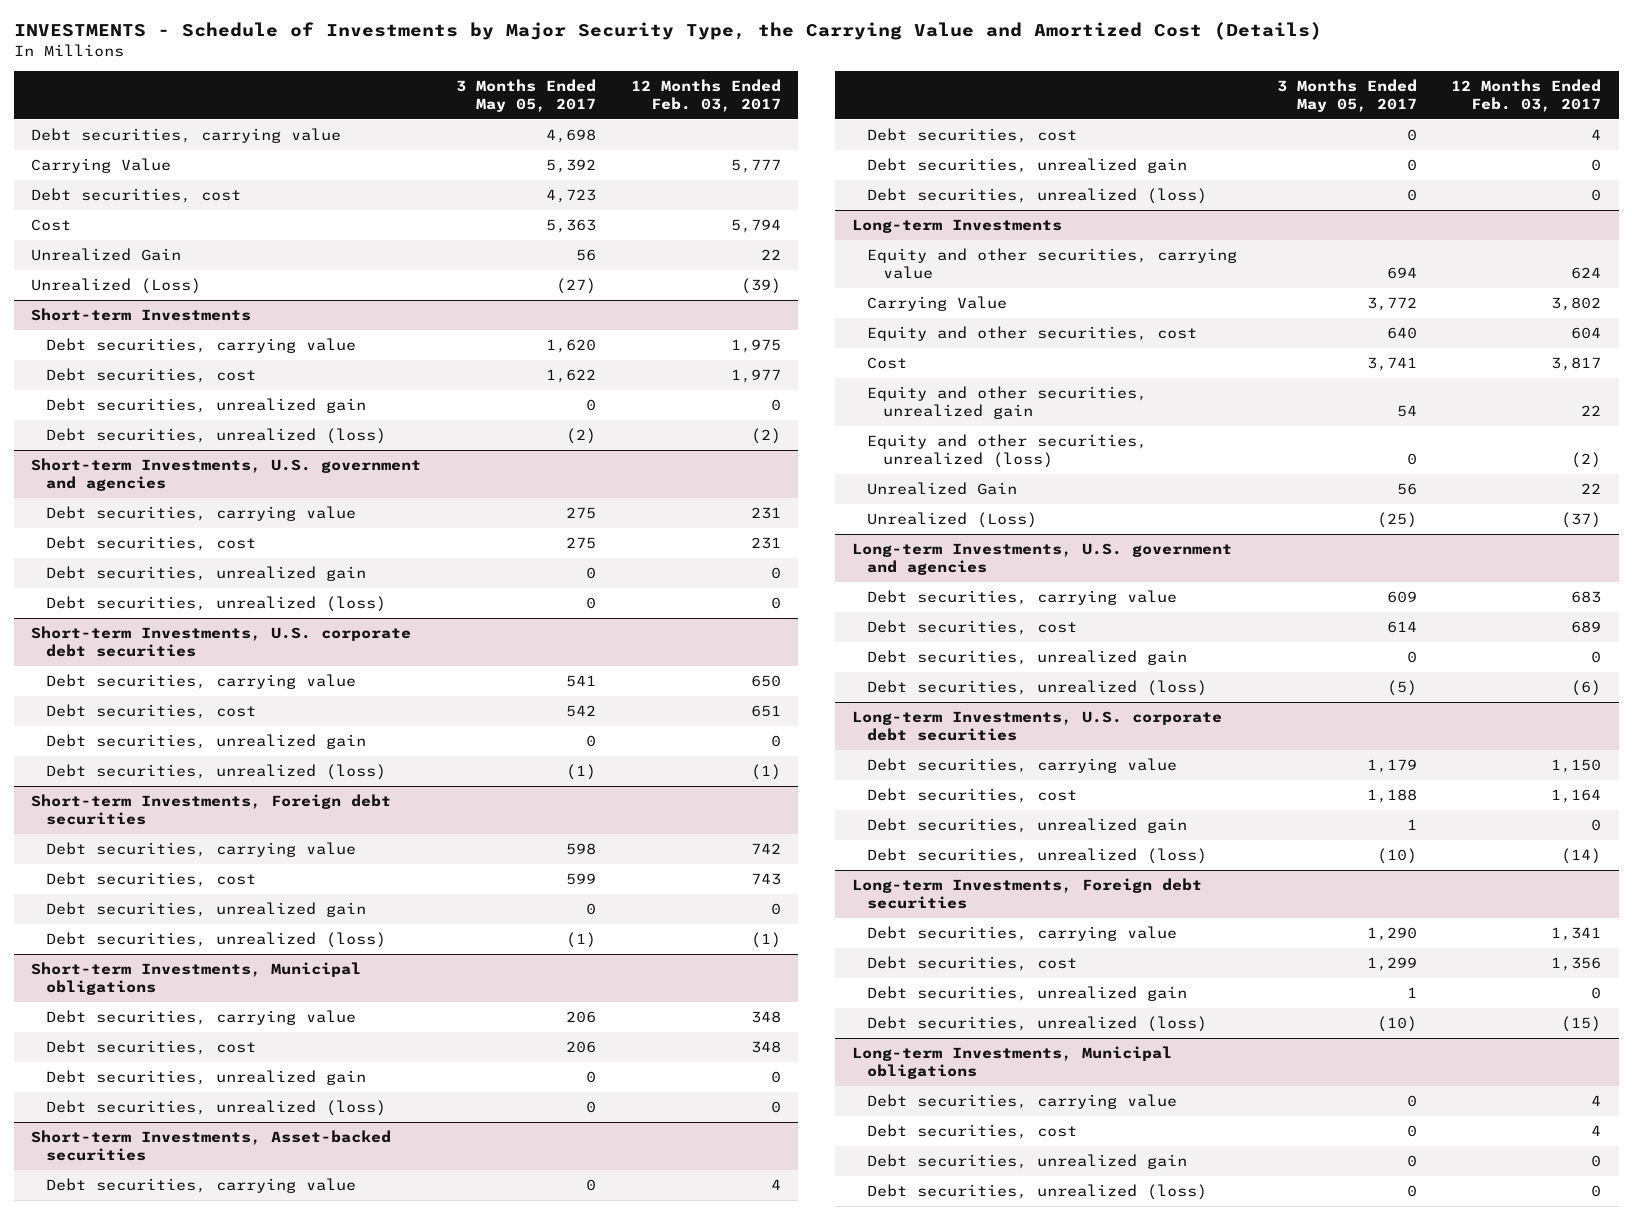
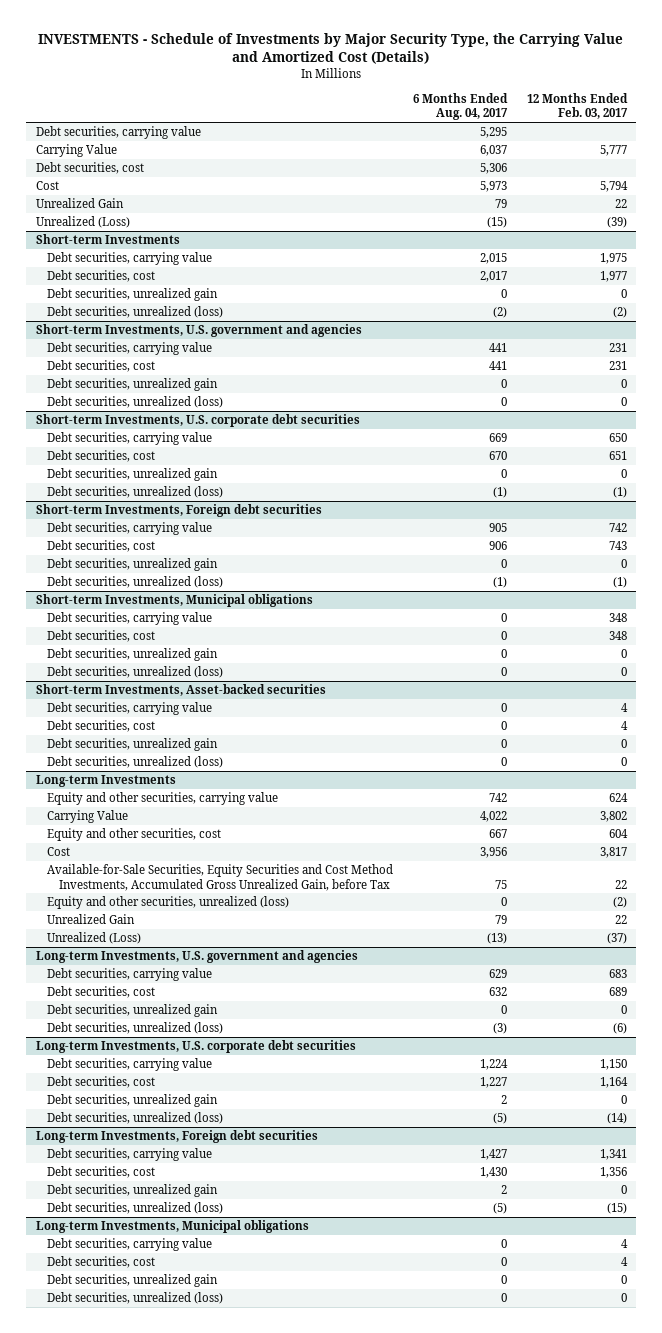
- | 3 Months Ended May 05, 2017 | 12 Months Ended Feb. 03, 2017
+ | 6 Months Ended Aug. 04, 2017 | 12 Months Ended Feb. 03, 2017
@ Long-term Investments
- Equity and other securities, unrealized gain | 54 | 22
+ Available-for-Sale Securities, Equity Securities and Cost Method Investments, Accumulated Gross Unrealized Gain, before Tax | 75 | 22

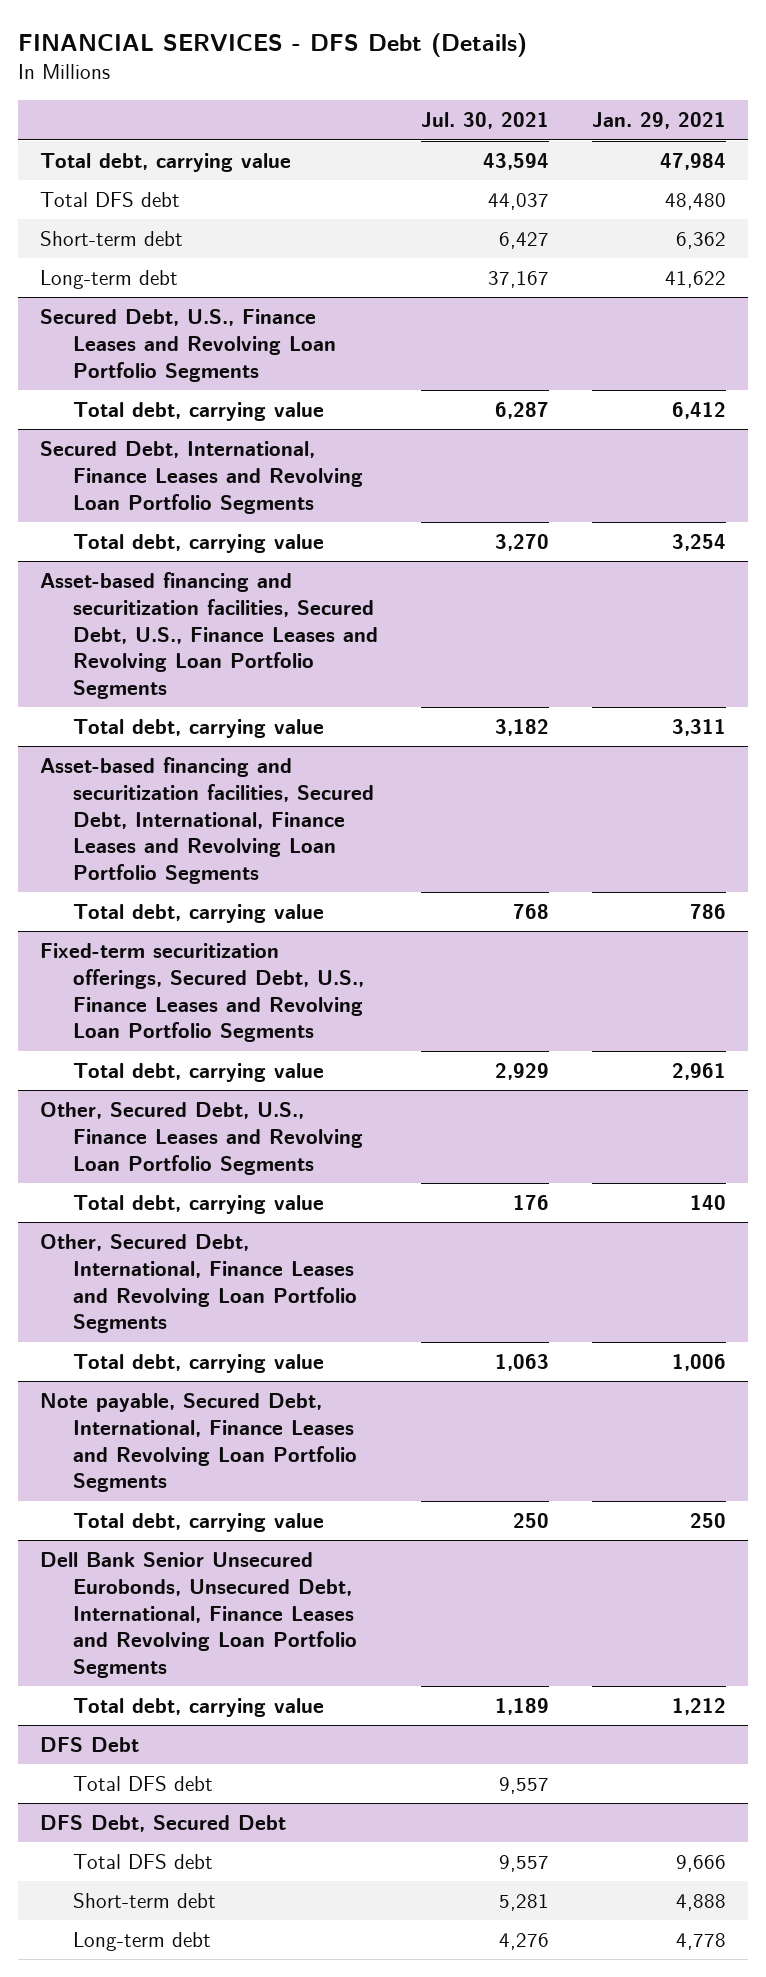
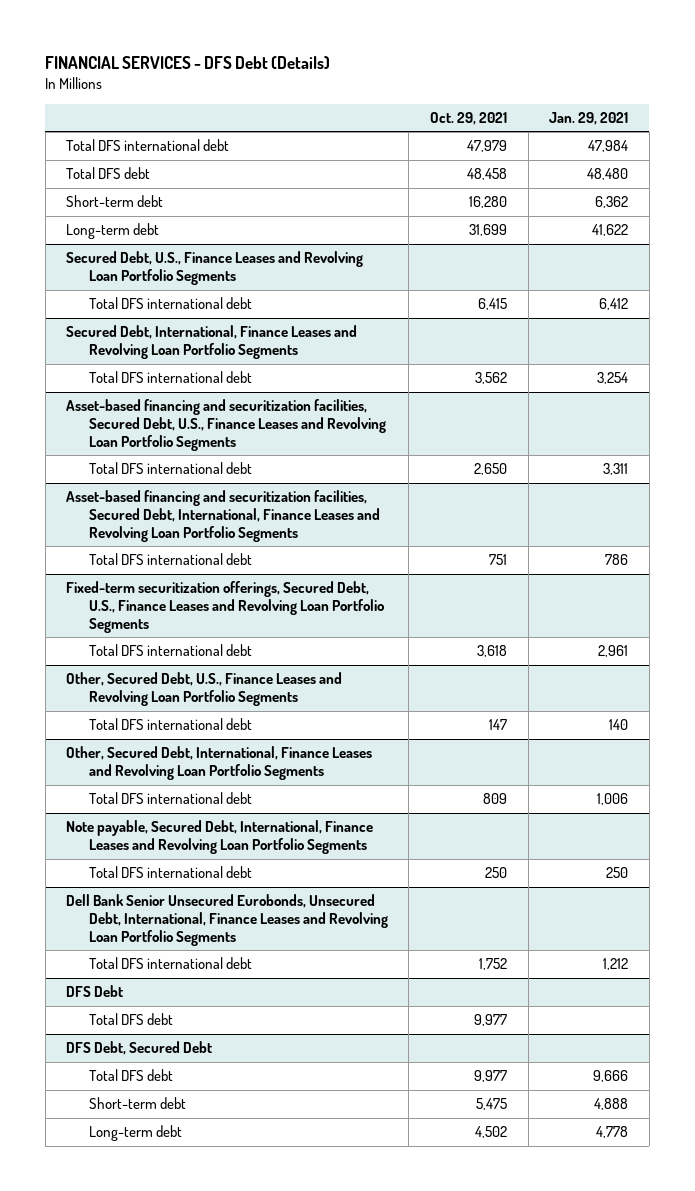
- | Jul. 30, 2021 | Jan. 29, 2021
+ | Oct. 29, 2021 | Jan. 29, 2021
- Total debt, carrying value | 43,594 | 47,984
+ Total DFS international debt | 47,979 | 47,984
@ Secured Debt, U.S., Finance Leases and Revolving Loan Portfolio Segments
- Total debt, carrying value | 6,287 | 6,412
+ Total DFS international debt | 6,415 | 6,412
@ Secured Debt, International, Finance Leases and Revolving Loan Portfolio Segments
- Total debt, carrying value | 3,270 | 3,254
+ Total DFS international debt | 3,562 | 3,254
@ Asset-based financing and securitization facilities, Secured Debt, U.S., Finance Leases and Revolving Loan Portfolio Segments
- Total debt, carrying value | 3,182 | 3,311
+ Total DFS international debt | 2,650 | 3,311
@ Asset-based financing and securitization facilities, Secured Debt, International, Finance Leases and Revolving Loan Portfolio Segments
- Total debt, carrying value | 768 | 786
+ Total DFS international debt | 751 | 786
@ Fixed-term securitization offerings, Secured Debt, U.S., Finance Leases and Revolving Loan Portfolio Segments
- Total debt, carrying value | 2,929 | 2,961
+ Total DFS international debt | 3,618 | 2,961
@ Other, Secured Debt, U.S., Finance Leases and Revolving Loan Portfolio Segments
- Total debt, carrying value | 176 | 140
+ Total DFS international debt | 147 | 140
@ Other, Secured Debt, International, Finance Leases and Revolving Loan Portfolio Segments
- Total debt, carrying value | 1,063 | 1,006
+ Total DFS international debt | 809 | 1,006
@ Note payable, Secured Debt, International, Finance Leases and Revolving Loan Portfolio Segments
- Total debt, carrying value | 250 | 250
+ Total DFS international debt | 250 | 250
@ Dell Bank Senior Unsecured Eurobonds, Unsecured Debt, International, Finance Leases and Revolving Loan Portfolio Segments
- Total debt, carrying value | 1,189 | 1,212
+ Total DFS international debt | 1,752 | 1,212

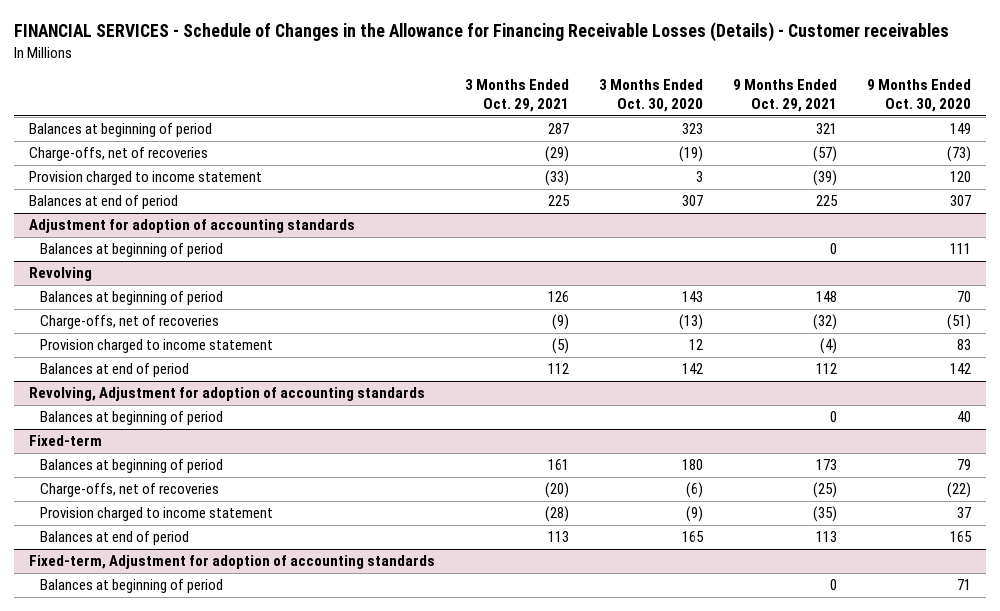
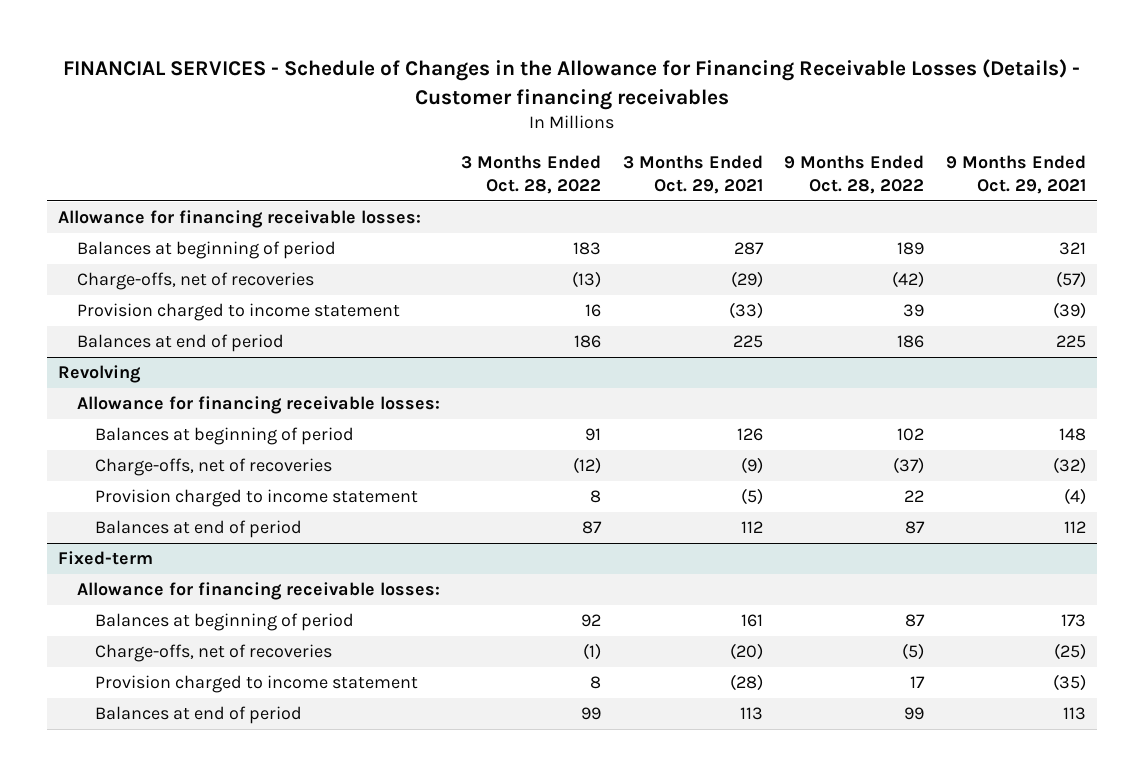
- FINANCIAL SERVICES - Schedule of Changes in the Allowance for Financing Receivable Losses (Details) - Customer receivables
+ FINANCIAL SERVICES - Schedule of Changes in the Allowance for Financing Receivable Losses (Details) - Customer financing receivables
- | 3 Months Ended Oct. 29, 2021 | 3 Months Ended Oct. 30, 2020 | 9 Months Ended Oct. 29, 2021 | 9 Months Ended Oct. 30, 2020
+ | 3 Months Ended Oct. 28, 2022 | 3 Months Ended Oct. 29, 2021 | 9 Months Ended Oct. 28, 2022 | 9 Months Ended Oct. 29, 2021
+ Allowance for financing receivable losses:
- Adjustment for adoption of accounting standards
- Balances at beginning of period | | | 0 | 111
@ Revolving
+ Allowance for financing receivable losses:
- Revolving, Adjustment for adoption of accounting standards
- Balances at beginning of period | | | 0 | 40
@ Fixed-term
+ Allowance for financing receivable losses:
- Fixed-term, Adjustment for adoption of accounting standards
- Balances at beginning of period | | | 0 | 71

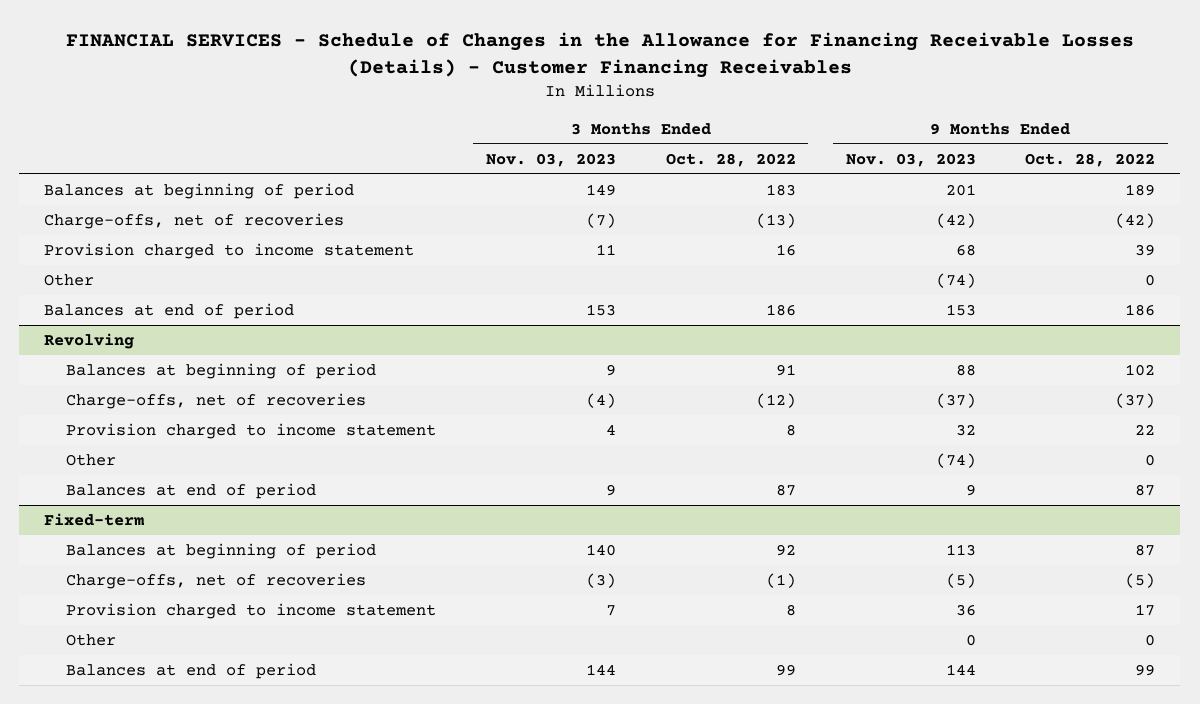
- FINANCIAL SERVICES - Schedule of Changes in the Allowance for Financing Receivable Losses (Details) - Customer financing receivables
+ FINANCIAL SERVICES - Schedule of Changes in the Allowance for Financing Receivable Losses (Details) - Customer Financing Receivables
- | 3 Months Ended Oct. 28, 2022 | 3 Months Ended Oct. 29, 2021 | 9 Months Ended Oct. 28, 2022 | 9 Months Ended Oct. 29, 2021
+ | 3 Months Ended Nov. 03, 2023 | 3 Months Ended Oct. 28, 2022 | 9 Months Ended Nov. 03, 2023 | 9 Months Ended Oct. 28, 2022
- Allowance for financing receivable losses:
+ Other | | | (74) | 0
@ Revolving
- Allowance for financing receivable losses:
+ Other | | | (74) | 0
@ Fixed-term
- Allowance for financing receivable losses:
+ Other | | | 0 | 0

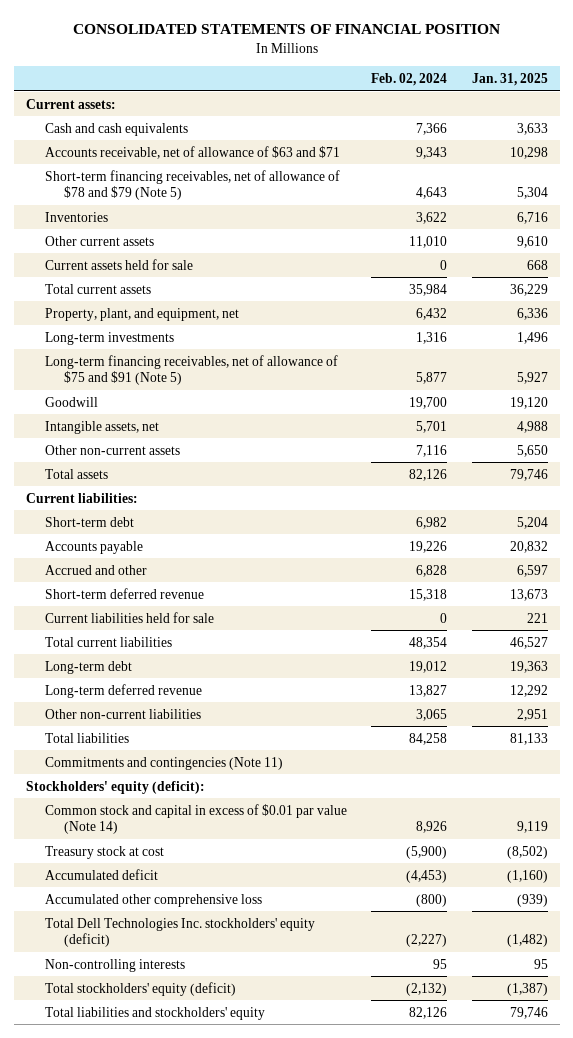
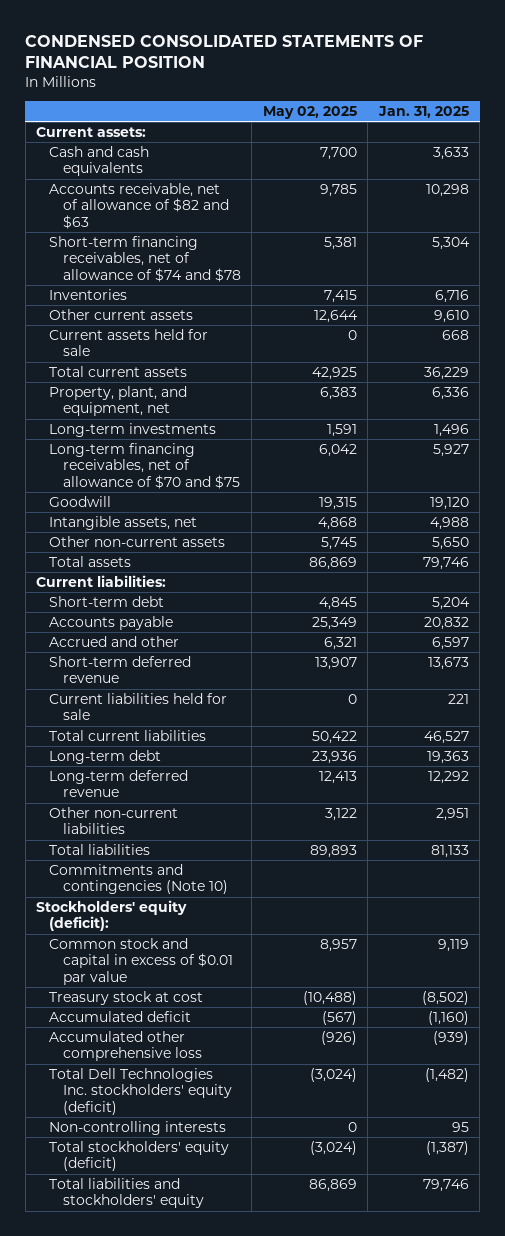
- CONSOLIDATED STATEMENTS OF FINANCIAL POSITION
+ CONDENSED CONSOLIDATED STATEMENTS OF FINANCIAL POSITION
- | Feb. 02, 2024 | Jan. 31, 2025
+ | May 02, 2025 | Jan. 31, 2025
- Accounts receivable, net of allowance of $63 and $71 | 9,343 | 10,298
- Short-term financing receivables, net of allowance of $78 and $79 (Note 5) | 4,643 | 5,304
+ Accounts receivable, net of allowance of $82 and $63 | 9,785 | 10,298
+ Short-term financing receivables, net of allowance of $74 and $78 | 5,381 | 5,304
- Long-term financing receivables, net of allowance of $75 and $91 (Note 5) | 5,877 | 5,927
+ Long-term financing receivables, net of allowance of $70 and $75 | 6,042 | 5,927
- Commitments and contingencies (Note 11)
+ Commitments and contingencies (Note 10)
- Common stock and capital in excess of $0.01 par value (Note 14) | 8,926 | 9,119
+ Common stock and capital in excess of $0.01 par value | 8,957 | 9,119

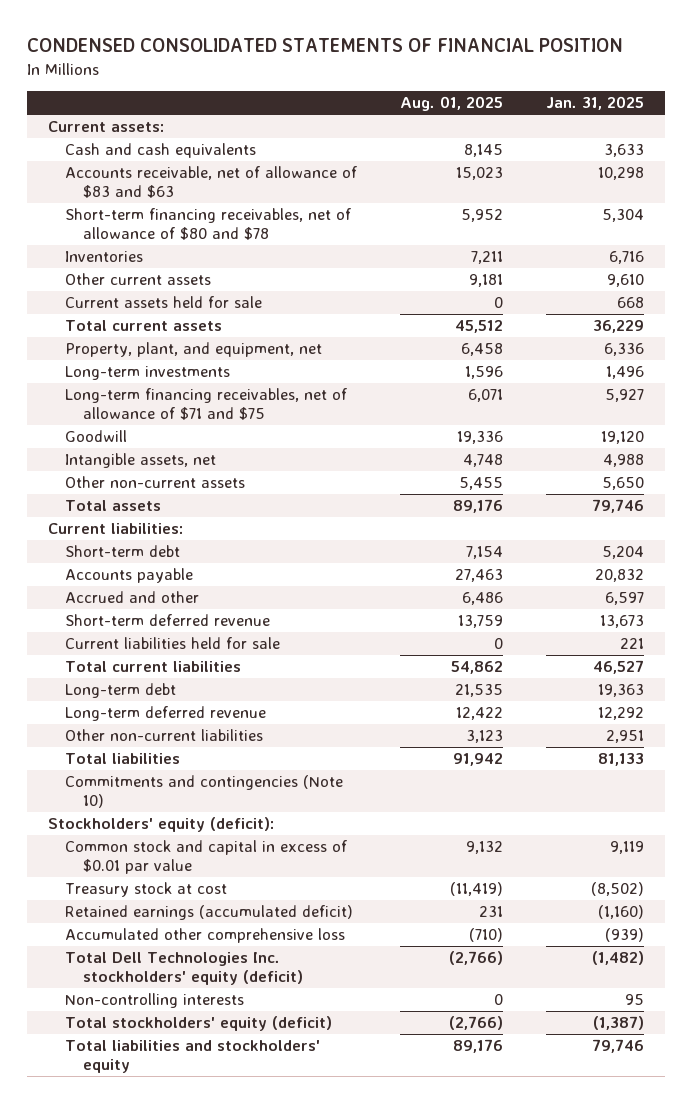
- | May 02, 2025 | Jan. 31, 2025
+ | Aug. 01, 2025 | Jan. 31, 2025
- Accounts receivable, net of allowance of $82 and $63 | 9,785 | 10,298
- Short-term financing receivables, net of allowance of $74 and $78 | 5,381 | 5,304
+ Accounts receivable, net of allowance of $83 and $63 | 15,023 | 10,298
+ Short-term financing receivables, net of allowance of $80 and $78 | 5,952 | 5,304
- Long-term financing receivables, net of allowance of $70 and $75 | 6,042 | 5,927
+ Long-term financing receivables, net of allowance of $71 and $75 | 6,071 | 5,927
- Accumulated deficit | (567) | (1,160)
+ Retained earnings (accumulated deficit) | 231 | (1,160)

